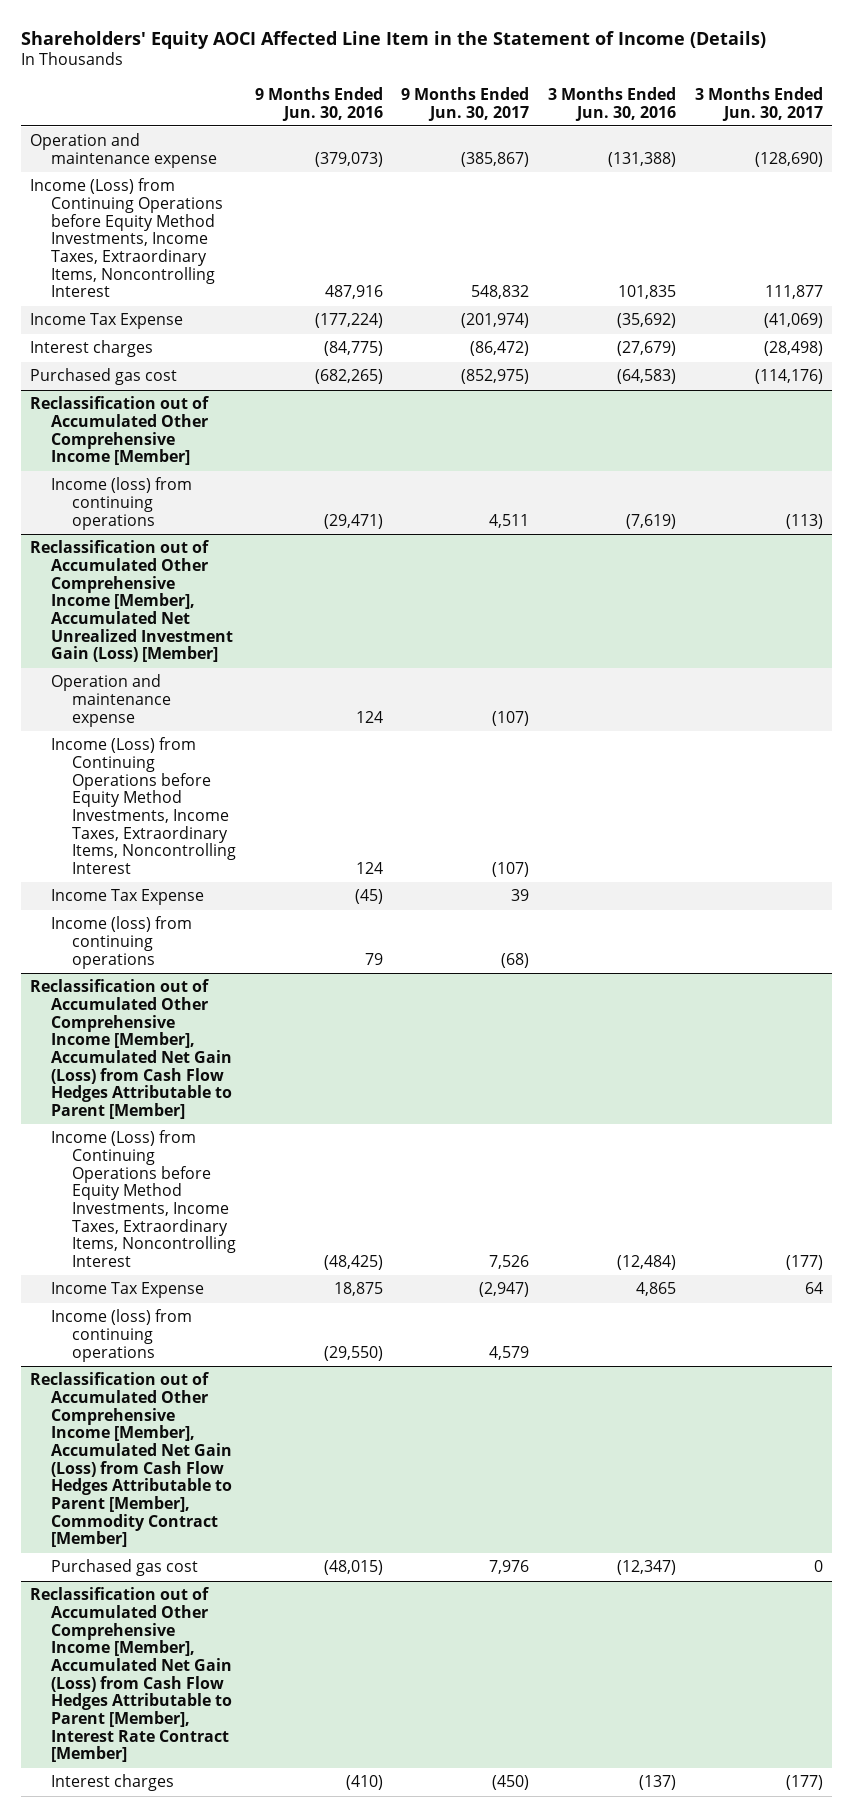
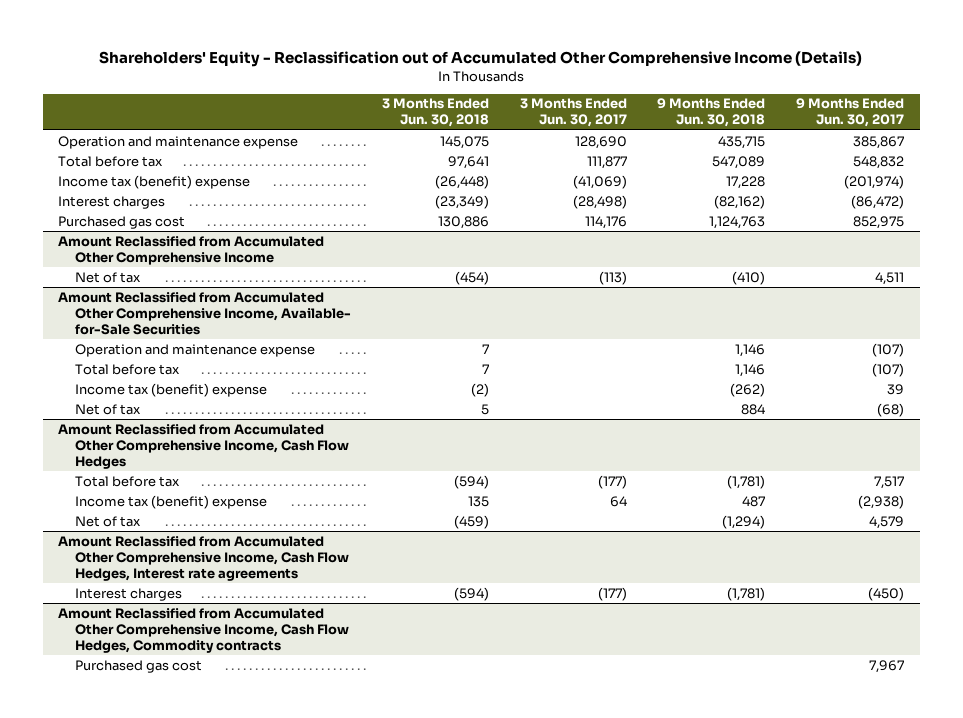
- Shareholders' Equity AOCI Affected Line Item in the Statement of Income (Details)
+ Shareholders' Equity - Reclassification out of Accumulated Other Comprehensive Income (Details)
- | 9 Months Ended Jun. 30, 2016 | 9 Months Ended Jun. 30, 2017 | 3 Months Ended Jun. 30, 2016 | 3 Months Ended Jun. 30, 2017
+ | 3 Months Ended Jun. 30, 2018 | 3 Months Ended Jun. 30, 2017 | 9 Months Ended Jun. 30, 2018 | 9 Months Ended Jun. 30, 2017
- Operation and maintenance expense | (379,073) | (385,867) | (131,388) | (128,690)
- Income (Loss) from Continuing Operations before Equity Method Investments, Income Taxes, Extraordinary Items, Noncontrolling Interest | 487,916 | 548,832 | 101,835 | 111,877
- Income Tax Expense | (177,224) | (201,974) | (35,692) | (41,069)
+ Operation and maintenance expense | 145,075 | 128,690 | 435,715 | 385,867
+ Total before tax | 97,641 | 111,877 | 547,089 | 548,832
+ Income tax (benefit) expense | (26,448) | (41,069) | 17,228 | (201,974)
- Purchased gas cost | (682,265) | (852,975) | (64,583) | (114,176)
- Reclassification out of Accumulated Other Comprehensive Income [Member]
- Income (loss) from continuing operations | (29,471) | 4,511 | (7,619) | (113)
- Reclassification out of Accumulated Other Comprehensive Income [Member], Accumulated Net Unrealized Investment Gain (Loss) [Member]
+ Purchased gas cost | 130,886 | 114,176 | 1,124,763 | 852,975
+ Amount Reclassified from Accumulated Other Comprehensive Income
+ Net of tax | (454) | (113) | (410) | 4,511
+ Amount Reclassified from Accumulated Other Comprehensive Income, Available- for-Sale Securities
- Income (Loss) from Continuing Operations before Equity Method Investments, Income Taxes, Extraordinary Items, Noncontrolling Interest | 124 | (107) | |
- Income Tax Expense | (45) | 39 | |
- Income (loss) from continuing operations | 79 | (68) | |
- Reclassification out of Accumulated Other Comprehensive Income [Member], Accumulated Net Gain (Loss) from Cash Flow Hedges Attributable to Parent [Member]
- Income (Loss) from Continuing Operations before Equity Method Investments, Income Taxes, Extraordinary Items, Noncontrolling Interest | (48,425) | 7,526 | (12,484) | (177)
- Income Tax Expense | 18,875 | (2,947) | 4,865 | 64
- Income (loss) from continuing operations | (29,550) | 4,579 | |
- Reclassification out of Accumulated Other Comprehensive Income [Member], Accumulated Net Gain (Loss) from Cash Flow Hedges Attributable to Parent [Member], Commodity Contract [Member]
- Purchased gas cost | (48,015) | 7,976 | (12,347) | 0
- Reclassification out of Accumulated Other Comprehensive Income [Member], Accumulated Net Gain (Loss) from Cash Flow Hedges Attributable to Parent [Member], Interest Rate Contract [Member]
+ Total before tax | 7 | | 1,146 | (107)
+ Income tax (benefit) expense | (2) | | (262) | 39
+ Net of tax | 5 | | 884 | (68)
+ Amount Reclassified from Accumulated Other Comprehensive Income, Cash Flow Hedges
+ Total before tax | (594) | (177) | (1,781) | 7,517
+ Income tax (benefit) expense | 135 | 64 | 487 | (2,938)
+ Net of tax | (459) | | (1,294) | 4,579
+ Amount Reclassified from Accumulated Other Comprehensive Income, Cash Flow Hedges, Interest rate agreements
+ Amount Reclassified from Accumulated Other Comprehensive Income, Cash Flow Hedges, Commodity contracts
+ Purchased gas cost | | | | 7,967

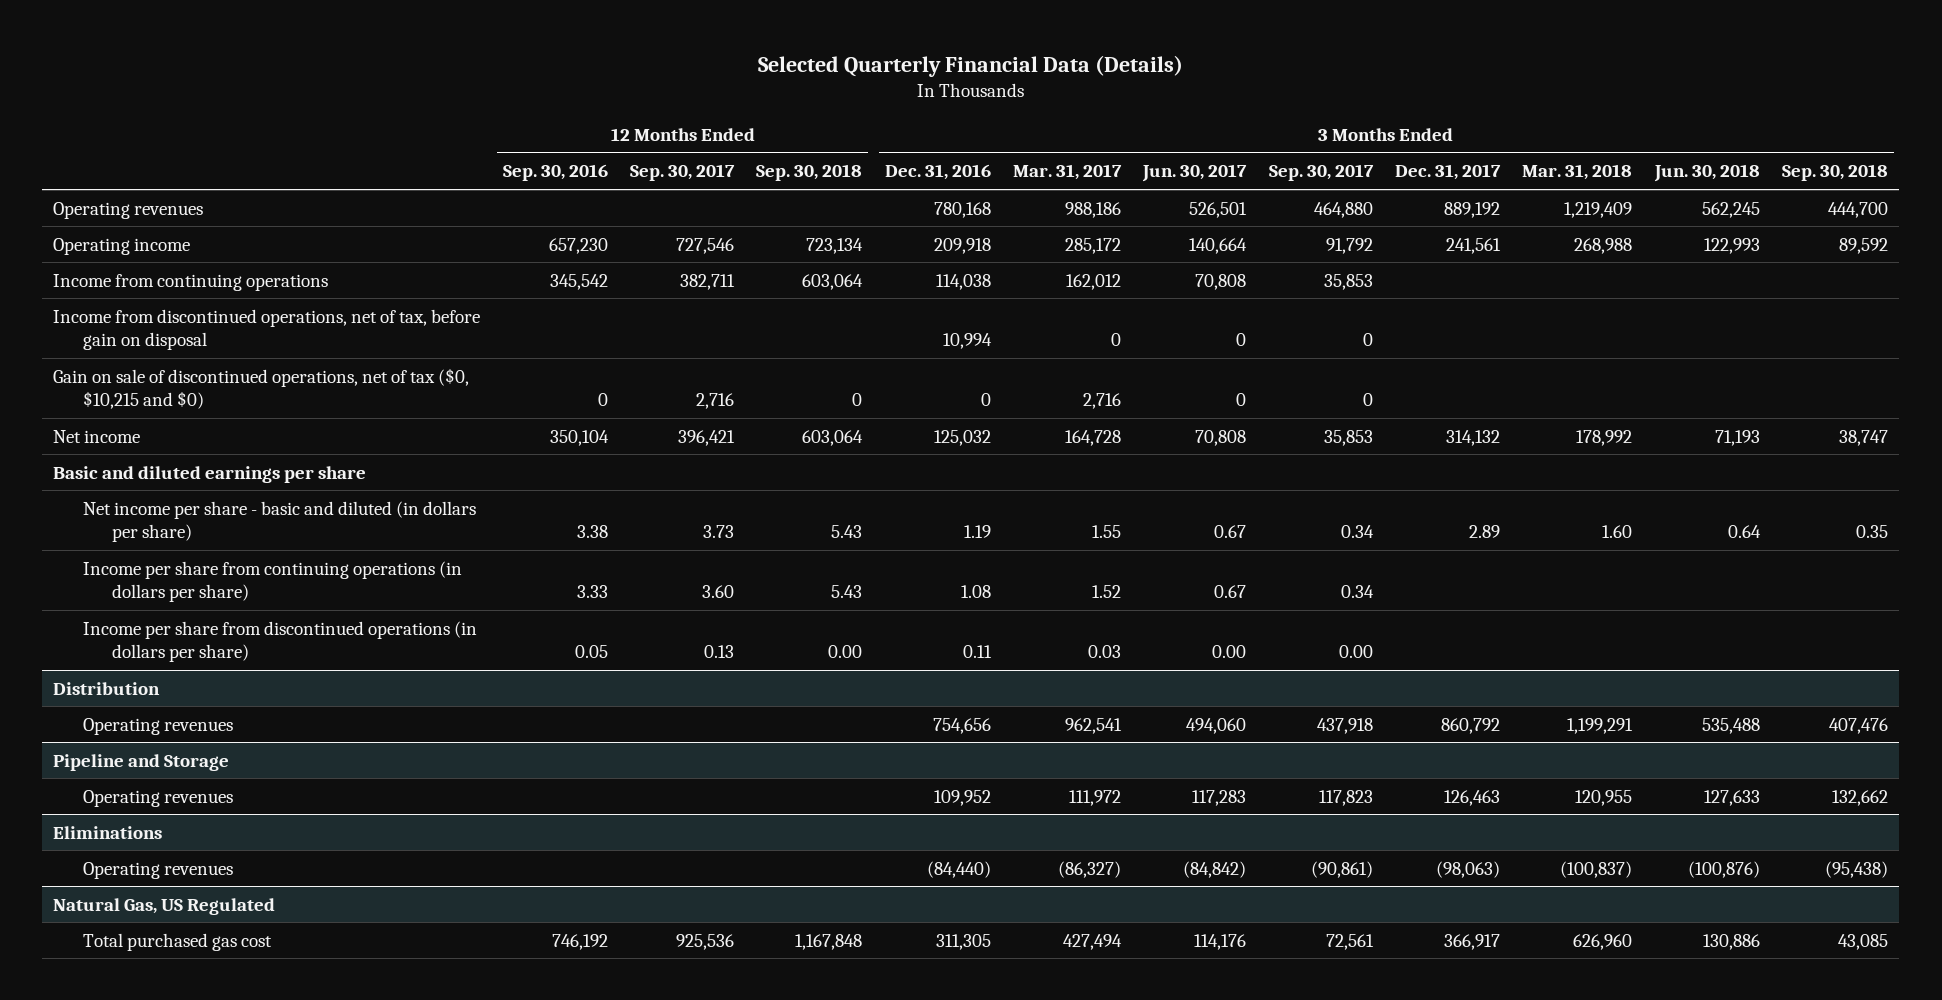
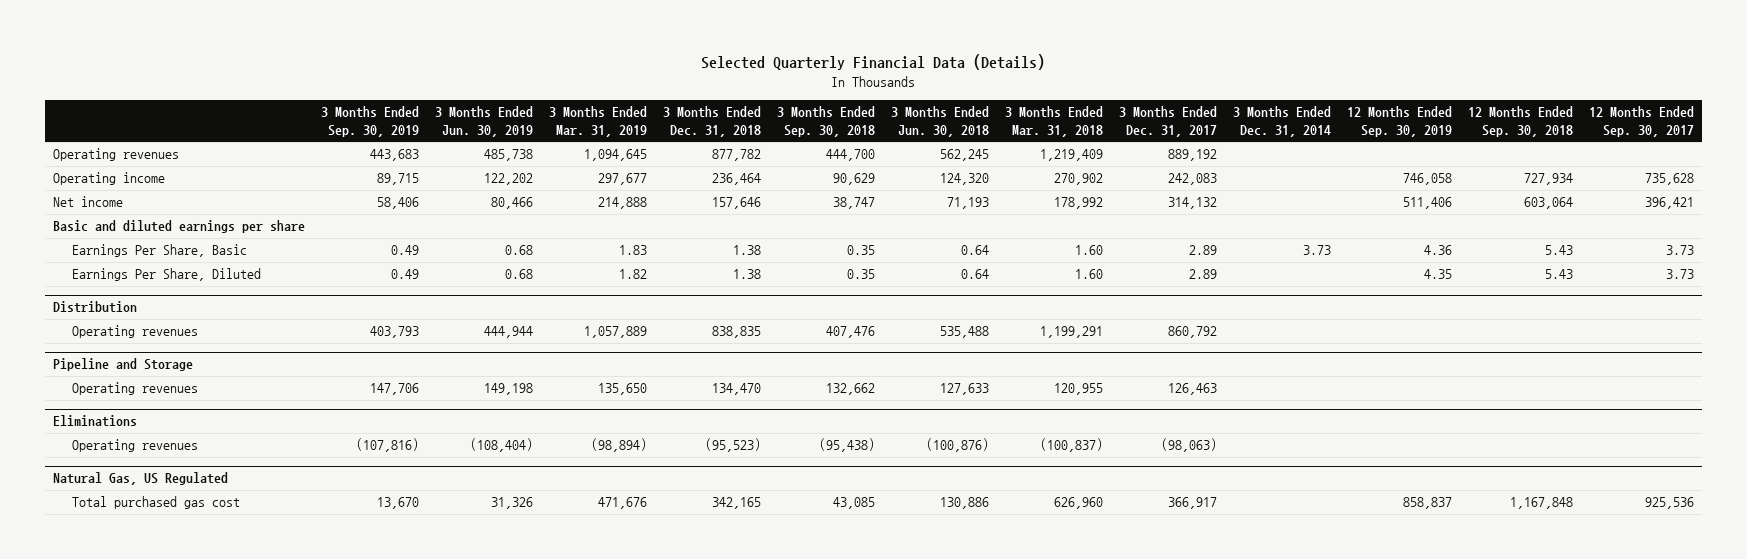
- | 12 Months Ended Sep. 30, 2016 | 12 Months Ended Sep. 30, 2017 | 12 Months Ended Sep. 30, 2018 | 3 Months Ended Dec. 31, 2016 | 3 Months Ended Mar. 31, 2017 | 3 Months Ended Jun. 30, 2017 | 3 Months Ended Sep. 30, 2017 | 3 Months Ended Dec. 31, 2017 | 3 Months Ended Mar. 31, 2018 | 3 Months Ended Jun. 30, 2018 | 3 Months Ended Sep. 30, 2018
+ | 3 Months Ended Sep. 30, 2019 | 3 Months Ended Jun. 30, 2019 | 3 Months Ended Mar. 31, 2019 | 3 Months Ended Dec. 31, 2018 | 3 Months Ended Sep. 30, 2018 | 3 Months Ended Jun. 30, 2018 | 3 Months Ended Mar. 31, 2018 | 3 Months Ended Dec. 31, 2017 | 3 Months Ended Dec. 31, 2014 | 12 Months Ended Sep. 30, 2019 | 12 Months Ended Sep. 30, 2018 | 12 Months Ended Sep. 30, 2017
- Operating income | 657,230 | 727,546 | 723,134 | 209,918 | 285,172 | 140,664 | 91,792 | 241,561 | 268,988 | 122,993 | 89,592
- Income from continuing operations | 345,542 | 382,711 | 603,064 | 114,038 | 162,012 | 70,808 | 35,853 | | | |
- Income from discontinued operations, net of tax, before gain on disposal | | | | 10,994 | 0 | 0 | 0 | | | |
- Gain on sale of discontinued operations, net of tax ($0, $10,215 and $0) | 0 | 2,716 | 0 | 0 | 2,716 | 0 | 0 | | | |
+ Operating income | 89,715 | 122,202 | 297,677 | 236,464 | 90,629 | 124,320 | 270,902 | 242,083 | | 746,058 | 727,934 | 735,628
- Net income per share - basic and diluted (in dollars per share) | 3.38 | 3.73 | 5.43 | 1.19 | 1.55 | 0.67 | 0.34 | 2.89 | 1.60 | 0.64 | 0.35
- Income per share from continuing operations (in dollars per share) | 3.33 | 3.60 | 5.43 | 1.08 | 1.52 | 0.67 | 0.34 | | | |
- Income per share from discontinued operations (in dollars per share) | 0.05 | 0.13 | 0.00 | 0.11 | 0.03 | 0.00 | 0.00 | | | |
+ Earnings Per Share, Basic | 0.49 | 0.68 | 1.83 | 1.38 | 0.35 | 0.64 | 1.60 | 2.89 | 3.73 | 4.36 | 5.43 | 3.73
+ Earnings Per Share, Diluted | 0.49 | 0.68 | 1.82 | 1.38 | 0.35 | 0.64 | 1.60 | 2.89 | | 4.35 | 5.43 | 3.73

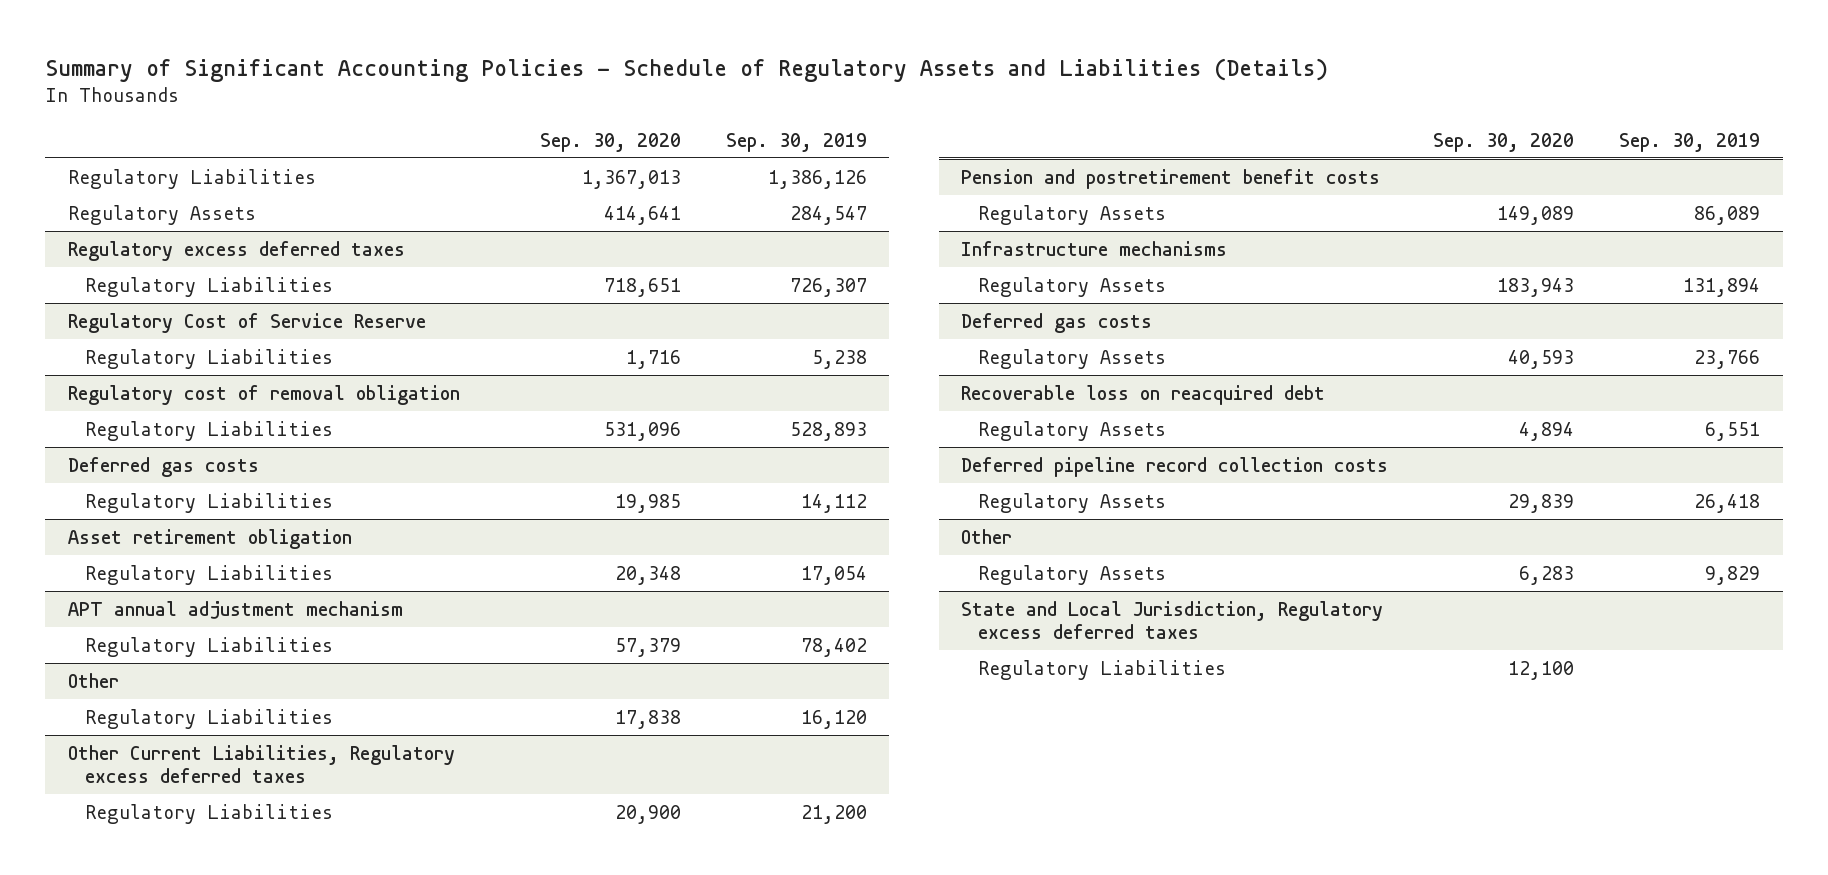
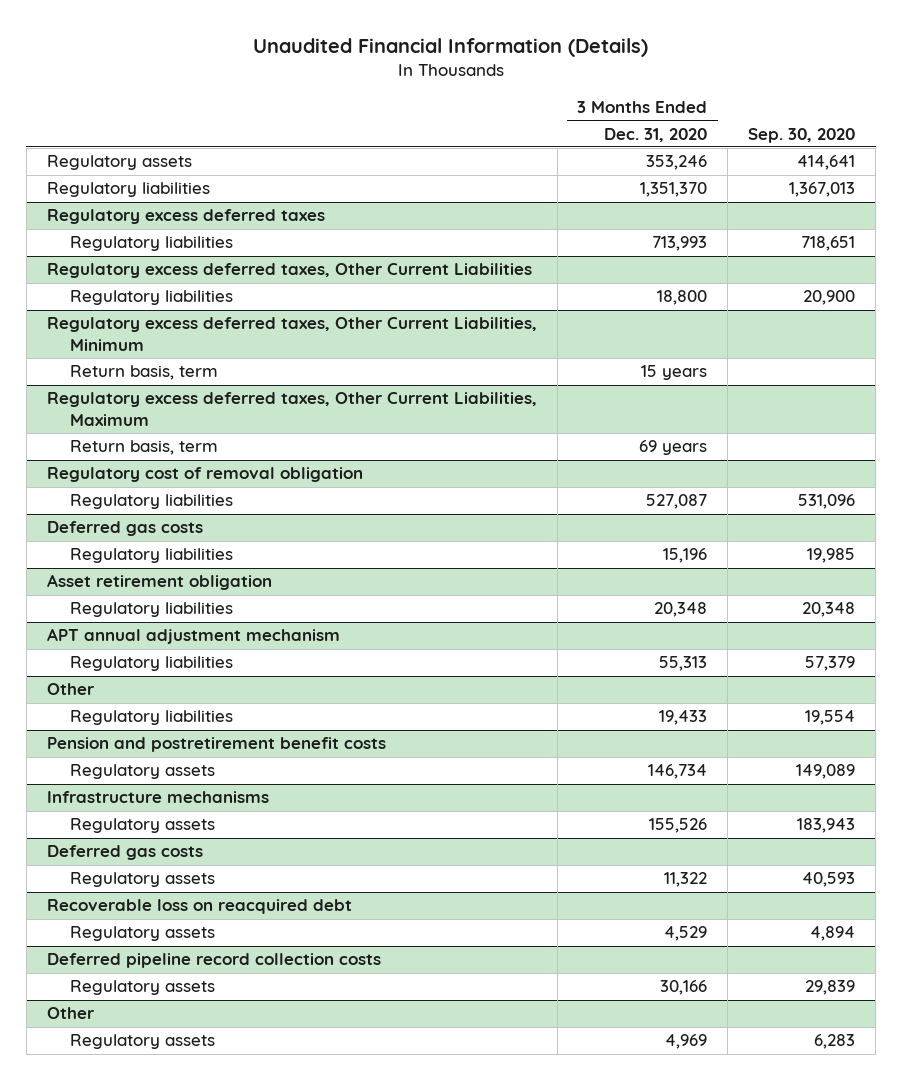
- Summary of Significant Accounting Policies - Schedule of Regulatory Assets and Liabilities (Details)
+ Unaudited Financial Information (Details)
- | Sep. 30, 2020 | Sep. 30, 2019
+ | 3 Months Ended Dec. 31, 2020 | Sep. 30, 2020
- Regulatory Liabilities | 1,367,013 | 1,386,126
- Regulatory Assets | 414,641 | 284,547
+ Regulatory assets | 353,246 | 414,641
+ Regulatory liabilities | 1,351,370 | 1,367,013
@ Regulatory excess deferred taxes
- Regulatory Liabilities | 718,651 | 726,307
- Regulatory Cost of Service Reserve
- Regulatory Liabilities | 1,716 | 5,238
@ Regulatory excess deferred taxes
+ Regulatory liabilities | 713,993 | 718,651
+ Regulatory excess deferred taxes, Other Current Liabilities
+ Regulatory liabilities | 18,800 | 20,900
+ Regulatory excess deferred taxes, Other Current Liabilities, Minimum
+ Return basis, term | 15 years |
+ Regulatory excess deferred taxes, Other Current Liabilities, Maximum
+ Return basis, term | 69 years |
@ Regulatory cost of removal obligation
- Regulatory Liabilities | 531,096 | 528,893
+ Regulatory liabilities | 527,087 | 531,096
@ Deferred gas costs
- Regulatory Liabilities | 19,985 | 14,112
+ Regulatory liabilities | 15,196 | 19,985
@ Asset retirement obligation
- Regulatory Liabilities | 20,348 | 17,054
+ Regulatory liabilities | 20,348 | 20,348
@ APT annual adjustment mechanism
- Regulatory Liabilities | 57,379 | 78,402
+ Regulatory liabilities | 55,313 | 57,379
@ Other
- Regulatory Liabilities | 17,838 | 16,120
- Other Current Liabilities, Regulatory excess deferred taxes
- Regulatory Liabilities | 20,900 | 21,200
@ Other
+ Regulatory liabilities | 19,433 | 19,554
@ Pension and postretirement benefit costs
- Regulatory Assets | 149,089 | 86,089
+ Regulatory assets | 146,734 | 149,089
@ Infrastructure mechanisms
- Regulatory Assets | 183,943 | 131,894
+ Regulatory assets | 155,526 | 183,943
@ Deferred gas costs
- Regulatory Assets | 40,593 | 23,766
+ Regulatory assets | 11,322 | 40,593
@ Recoverable loss on reacquired debt
- Regulatory Assets | 4,894 | 6,551
+ Regulatory assets | 4,529 | 4,894
@ Deferred pipeline record collection costs
- Regulatory Assets | 29,839 | 26,418
+ Regulatory assets | 30,166 | 29,839
@ Other
- Regulatory Assets | 6,283 | 9,829
- State and Local Jurisdiction, Regulatory excess deferred taxes
- Regulatory Liabilities | 12,100 |
@ Other
+ Regulatory assets | 4,969 | 6,283

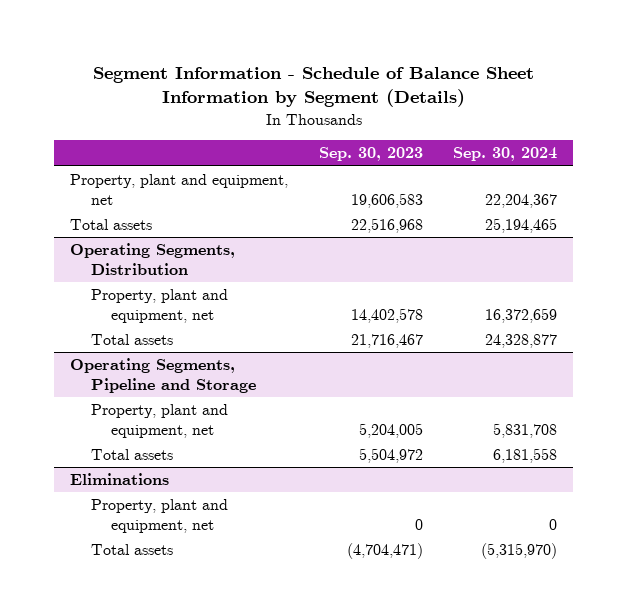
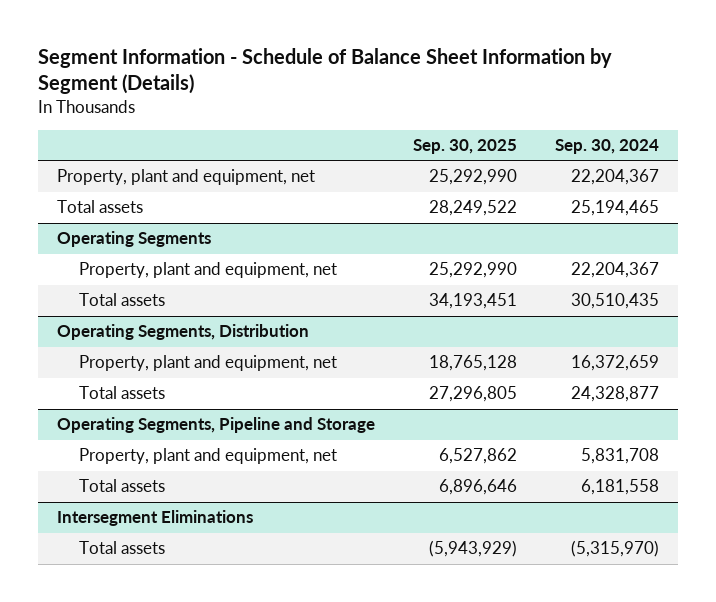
- | Sep. 30, 2023 | Sep. 30, 2024
+ | Sep. 30, 2025 | Sep. 30, 2024
+ Operating Segments
+ Property, plant and equipment, net | 25,292,990 | 22,204,367
+ Total assets | 34,193,451 | 30,510,435
- Eliminations
- Property, plant and equipment, net | 0 | 0
+ Intersegment Eliminations

